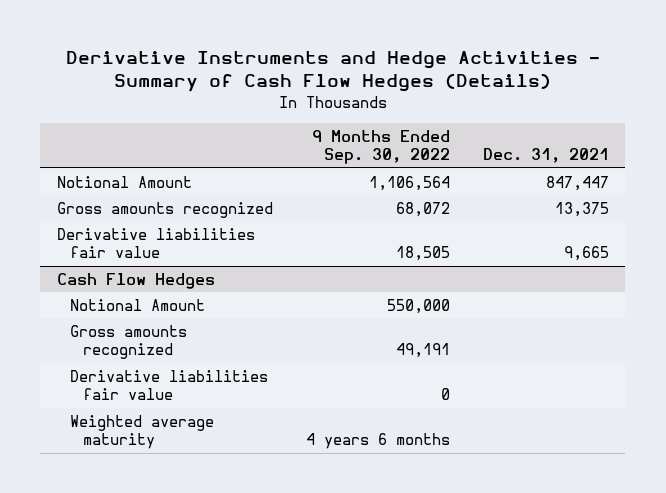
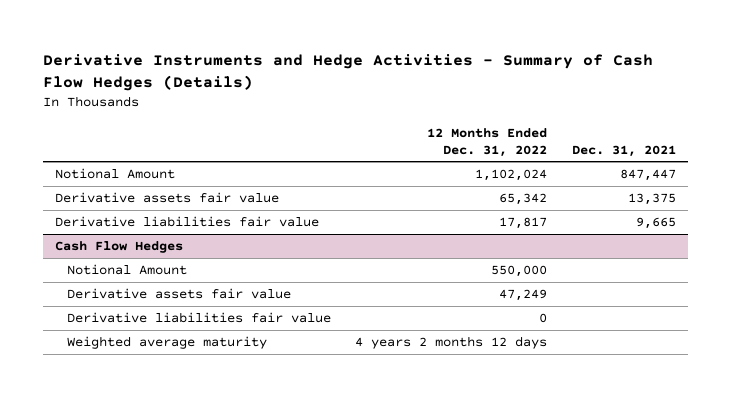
- | 9 Months Ended Sep. 30, 2022 | Dec. 31, 2021
+ | 12 Months Ended Dec. 31, 2022 | Dec. 31, 2021
- Gross amounts recognized | 68,072 | 13,375
+ Derivative assets fair value | 65,342 | 13,375
@ Cash Flow Hedges
- Gross amounts recognized | 49,191 |
+ Derivative assets fair value | 47,249 |

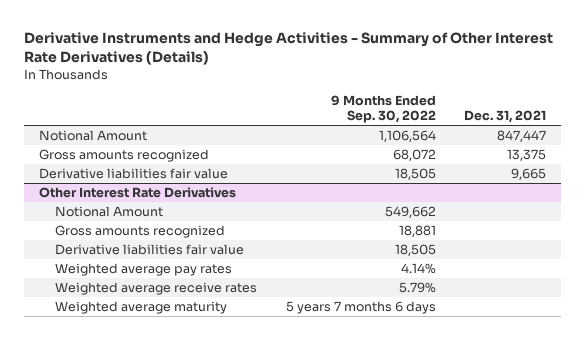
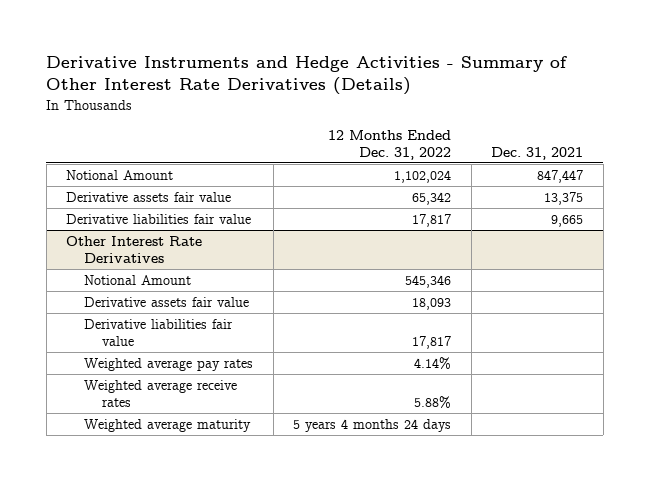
- | 9 Months Ended Sep. 30, 2022 | Dec. 31, 2021
+ | 12 Months Ended Dec. 31, 2022 | Dec. 31, 2021
- Gross amounts recognized | 68,072 | 13,375
+ Derivative assets fair value | 65,342 | 13,375
@ Other Interest Rate Derivatives
- Gross amounts recognized | 18,881 |
+ Derivative assets fair value | 18,093 |

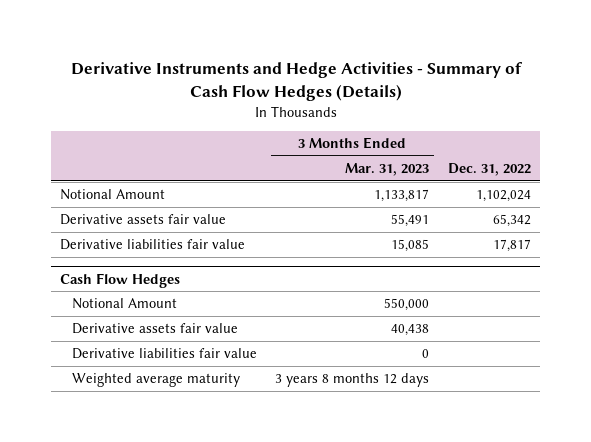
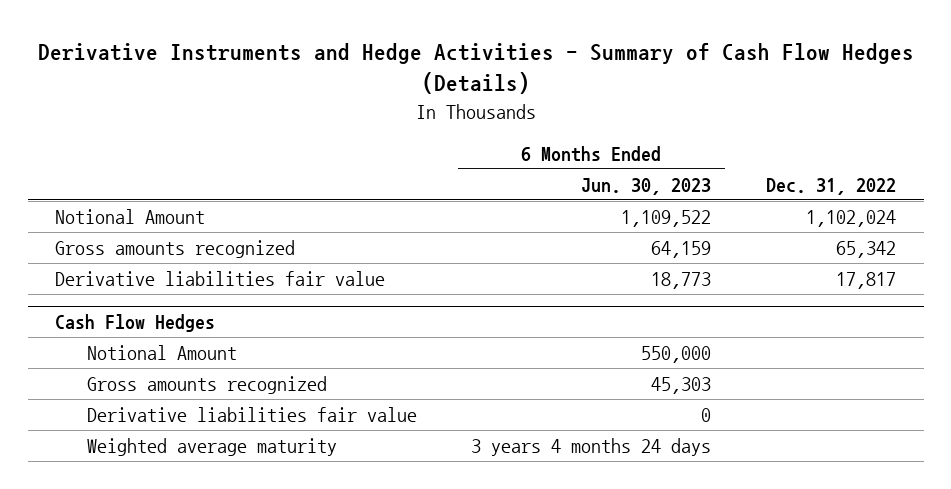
- | 3 Months Ended Mar. 31, 2023 | Dec. 31, 2022
+ | 6 Months Ended Jun. 30, 2023 | Dec. 31, 2022
- Derivative assets fair value | 55,491 | 65,342
+ Gross amounts recognized | 64,159 | 65,342
@ Cash Flow Hedges
- Derivative assets fair value | 40,438 |
+ Gross amounts recognized | 45,303 |

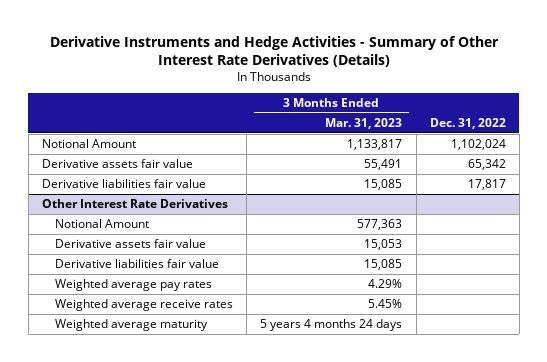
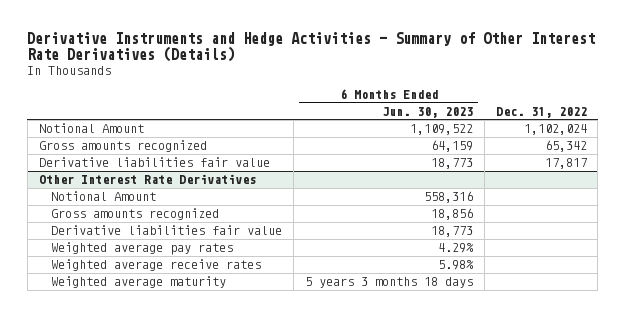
- | 3 Months Ended Mar. 31, 2023 | Dec. 31, 2022
+ | 6 Months Ended Jun. 30, 2023 | Dec. 31, 2022
- Derivative assets fair value | 55,491 | 65,342
+ Gross amounts recognized | 64,159 | 65,342
@ Other Interest Rate Derivatives
- Derivative assets fair value | 15,053 |
+ Gross amounts recognized | 18,856 |

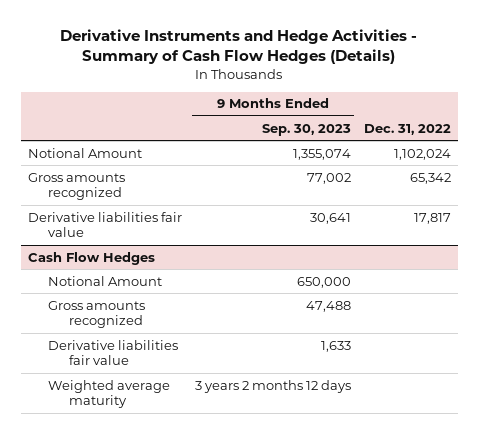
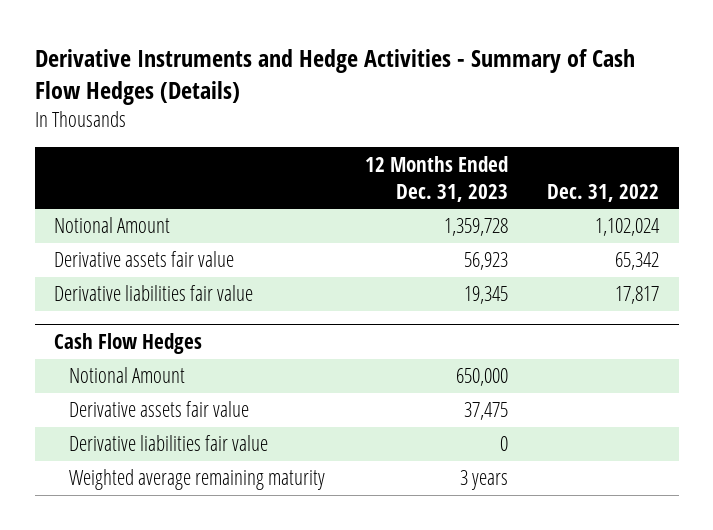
- | 9 Months Ended Sep. 30, 2023 | Dec. 31, 2022
+ | 12 Months Ended Dec. 31, 2023 | Dec. 31, 2022
- Gross amounts recognized | 77,002 | 65,342
+ Derivative assets fair value | 56,923 | 65,342
@ Cash Flow Hedges
- Gross amounts recognized | 47,488 |
+ Derivative assets fair value | 37,475 |
- Weighted average maturity | 3 years 2 months 12 days |
+ Weighted average remaining maturity | 3 years |

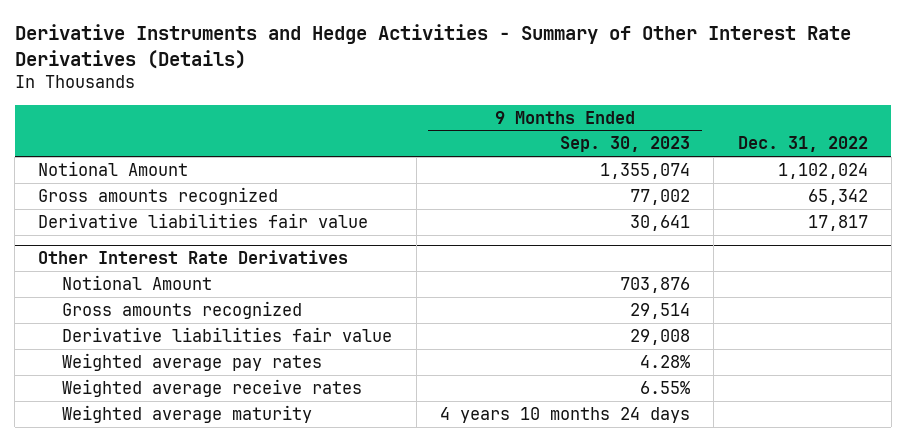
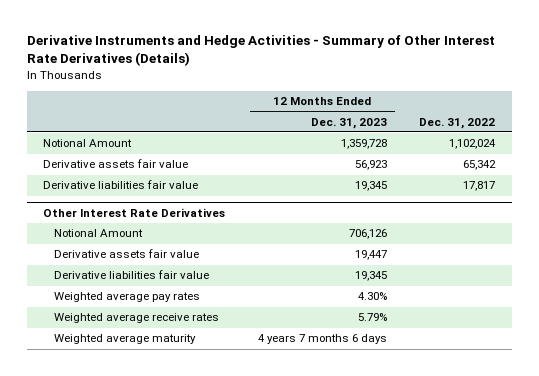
- | 9 Months Ended Sep. 30, 2023 | Dec. 31, 2022
+ | 12 Months Ended Dec. 31, 2023 | Dec. 31, 2022
- Gross amounts recognized | 77,002 | 65,342
+ Derivative assets fair value | 56,923 | 65,342
@ Other Interest Rate Derivatives
- Gross amounts recognized | 29,514 |
+ Derivative assets fair value | 19,447 |

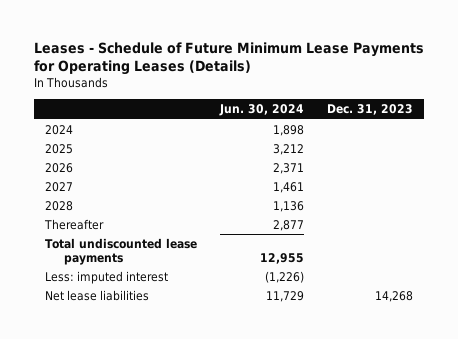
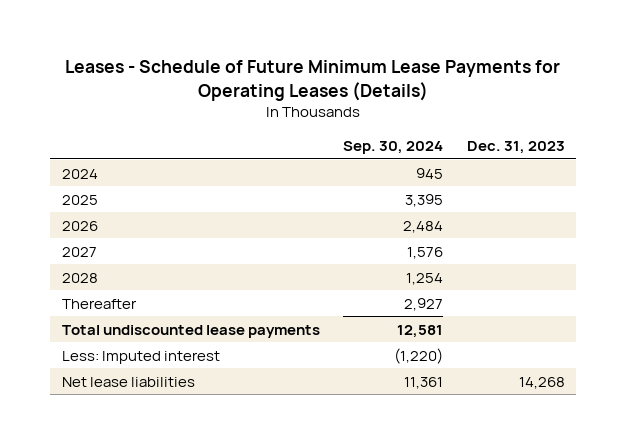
- | Jun. 30, 2024 | Dec. 31, 2023
+ | Sep. 30, 2024 | Dec. 31, 2023
- Less: imputed interest | (1,226) |
+ Less: Imputed interest | (1,220) |

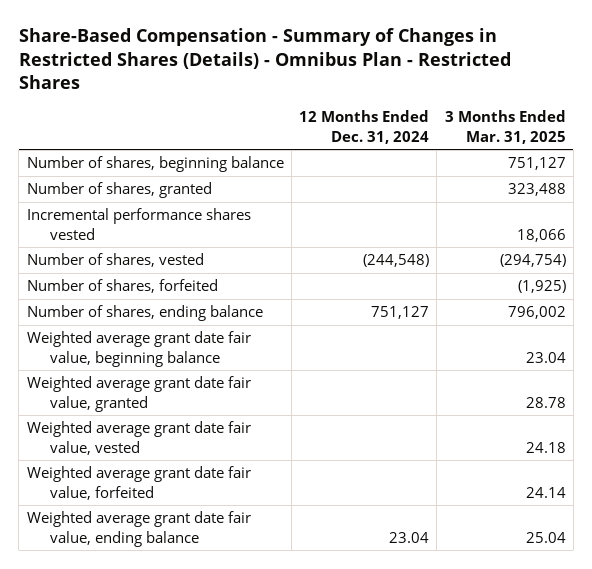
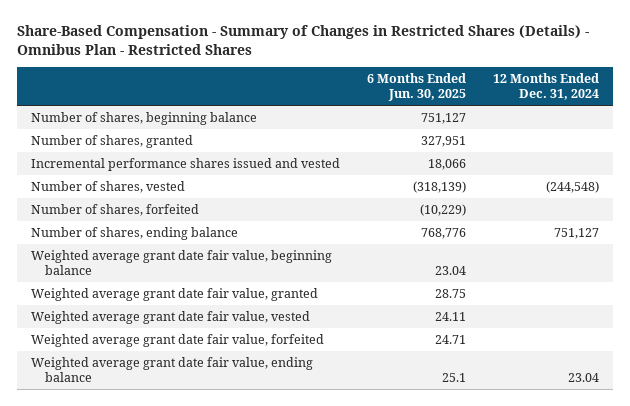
- | 12 Months Ended Dec. 31, 2024 | 3 Months Ended Mar. 31, 2025
+ | 6 Months Ended Jun. 30, 2025 | 12 Months Ended Dec. 31, 2024
- Incremental performance shares vested | | 18,066
+ Incremental performance shares issued and vested | 18,066 |

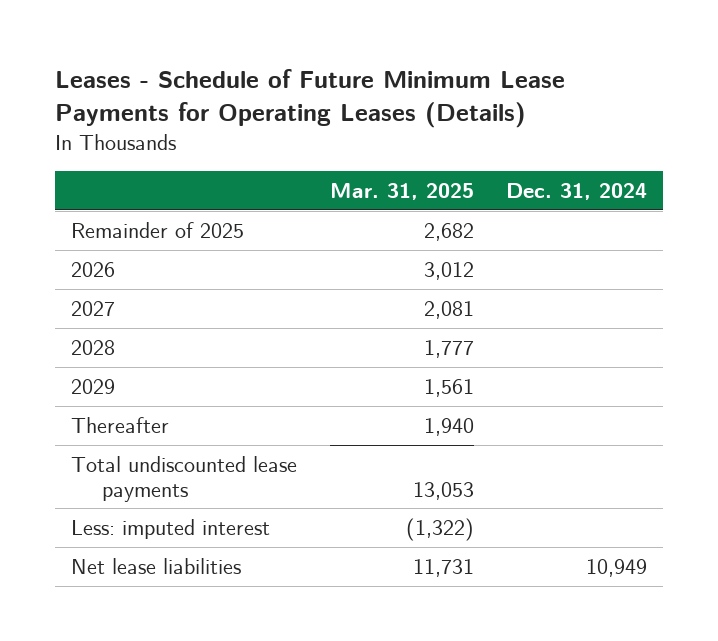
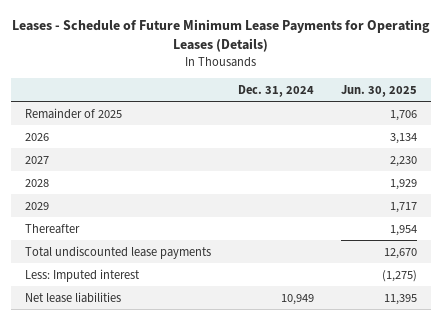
- | Mar. 31, 2025 | Dec. 31, 2024
+ | Dec. 31, 2024 | Jun. 30, 2025
- Less: imputed interest | (1,322) |
+ Less: Imputed interest | | (1,275)

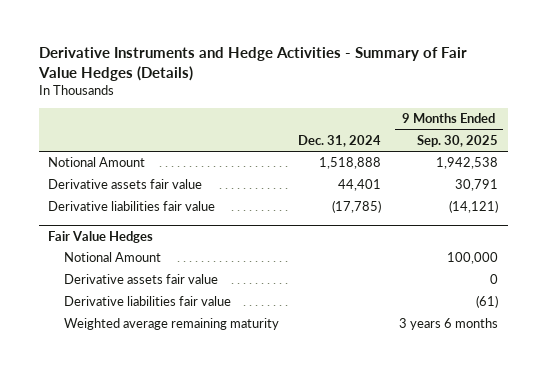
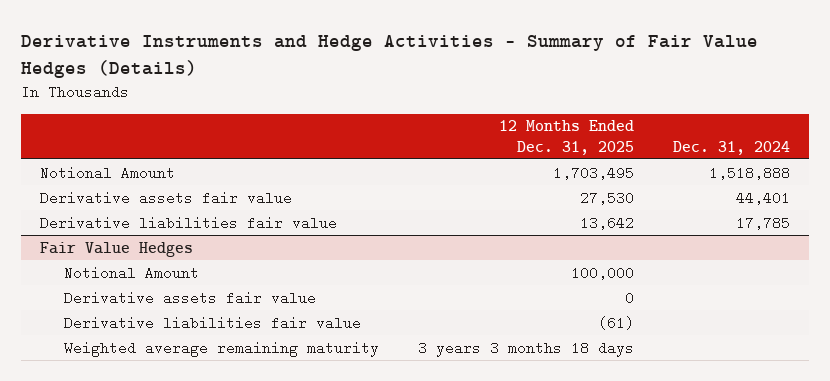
- | Dec. 31, 2024 | 9 Months Ended Sep. 30, 2025
+ | 12 Months Ended Dec. 31, 2025 | Dec. 31, 2024
- Derivative liabilities fair value | (17,785) | (14,121)
+ Derivative liabilities fair value | 13,642 | 17,785

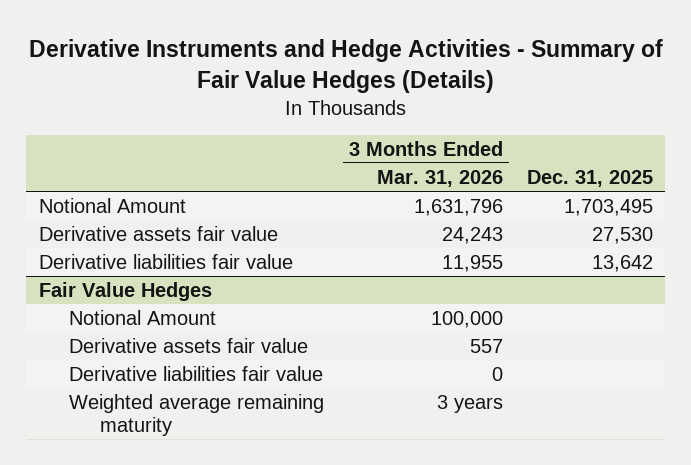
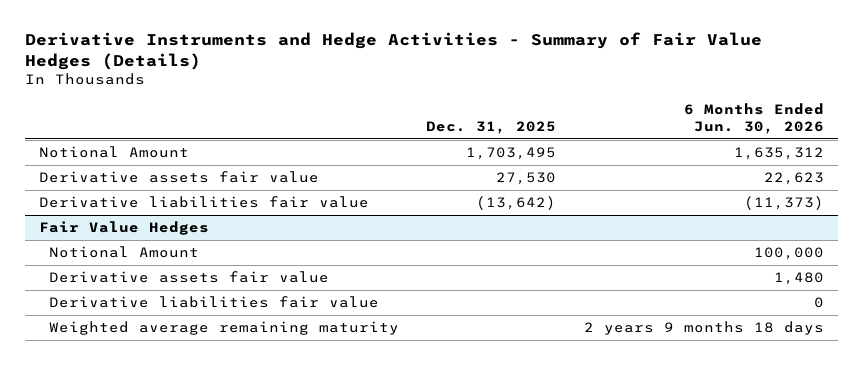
- | 3 Months Ended Mar. 31, 2026 | Dec. 31, 2025
+ | Dec. 31, 2025 | 6 Months Ended Jun. 30, 2026
- Derivative liabilities fair value | 11,955 | 13,642
+ Derivative liabilities fair value | (13,642) | (11,373)

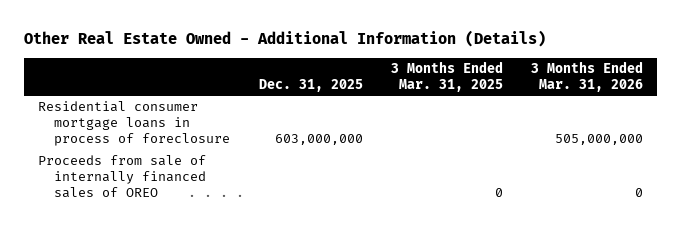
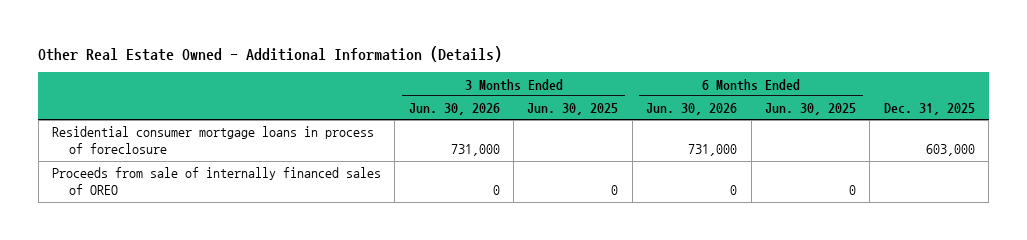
- | Dec. 31, 2025 | 3 Months Ended Mar. 31, 2025 | 3 Months Ended Mar. 31, 2026
+ | 3 Months Ended Jun. 30, 2026 | 3 Months Ended Jun. 30, 2025 | 6 Months Ended Jun. 30, 2026 | 6 Months Ended Jun. 30, 2025 | Dec. 31, 2025
- Residential consumer mortgage loans in process of foreclosure | 603,000,000 | | 505,000,000
+ Residential consumer mortgage loans in process of foreclosure | 731,000 | | 731,000 | | 603,000

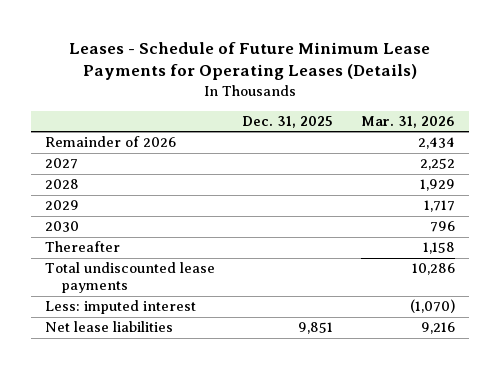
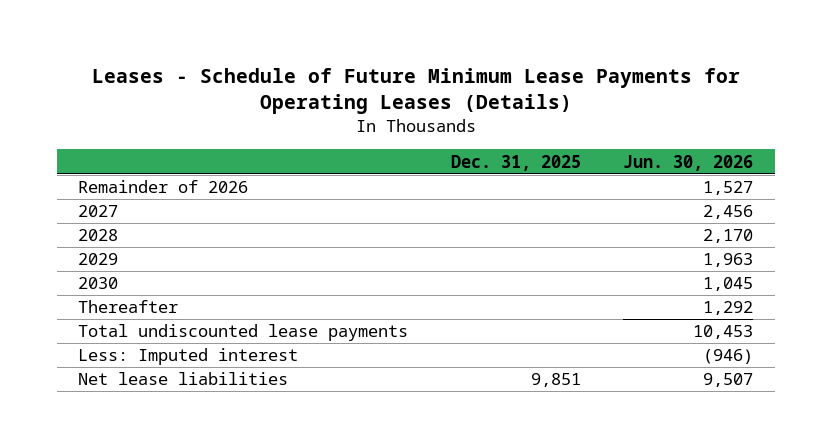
- | Dec. 31, 2025 | Mar. 31, 2026
+ | Dec. 31, 2025 | Jun. 30, 2026
- Less: imputed interest | | (1,070)
+ Less: Imputed interest | | (946)

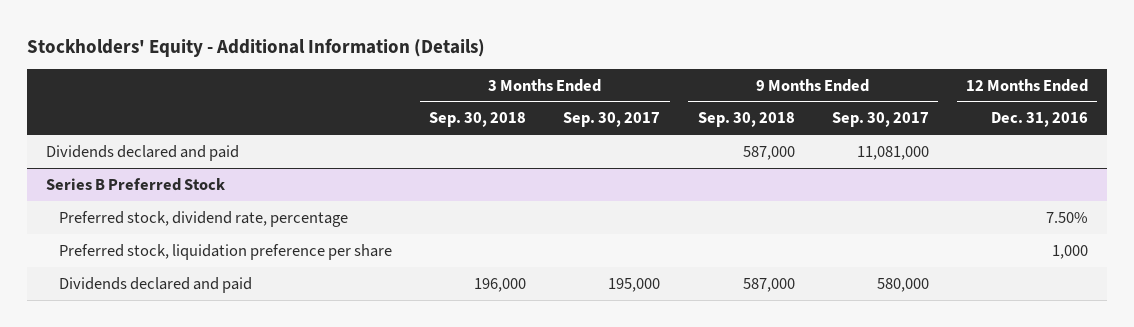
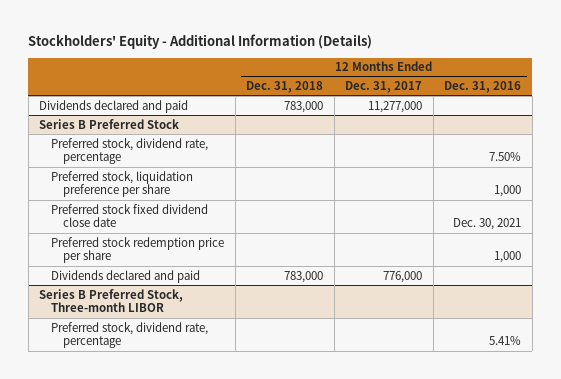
- | 3 Months Ended Sep. 30, 2018 | 3 Months Ended Sep. 30, 2017 | 9 Months Ended Sep. 30, 2018 | 9 Months Ended Sep. 30, 2017 | 12 Months Ended Dec. 31, 2016
+ | 12 Months Ended Dec. 31, 2018 | 12 Months Ended Dec. 31, 2017 | 12 Months Ended Dec. 31, 2016
@ Series B Preferred Stock
+ Preferred stock fixed dividend close date | | | Dec. 30, 2021
+ Preferred stock redemption price per share | | | 1,000
+ Series B Preferred Stock, Three-month LIBOR
+ Preferred stock, dividend rate, percentage | | | 5.41%

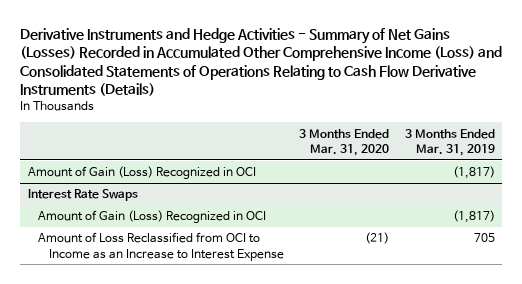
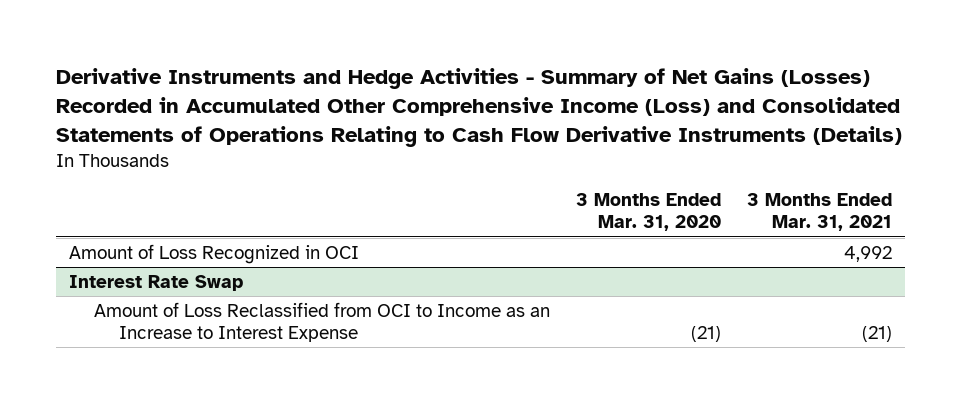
- | 3 Months Ended Mar. 31, 2020 | 3 Months Ended Mar. 31, 2019
+ | 3 Months Ended Mar. 31, 2020 | 3 Months Ended Mar. 31, 2021
- Amount of Gain (Loss) Recognized in OCI | | (1,817)
- Interest Rate Swaps
- Amount of Gain (Loss) Recognized in OCI | | (1,817)
+ Amount of Loss Recognized in OCI | | 4,992
+ Interest Rate Swap

